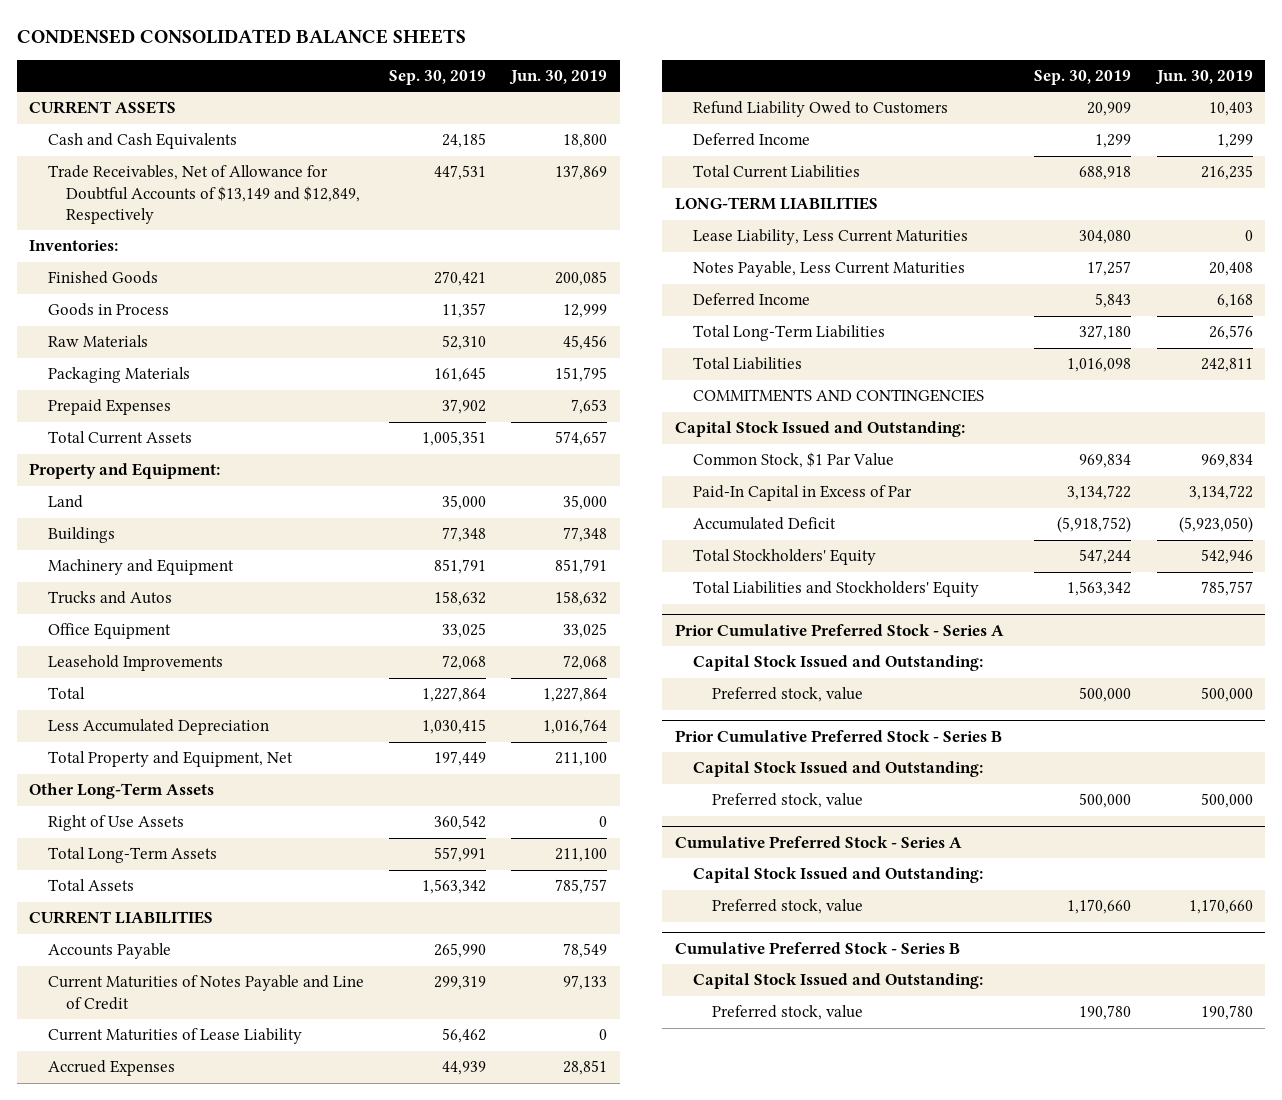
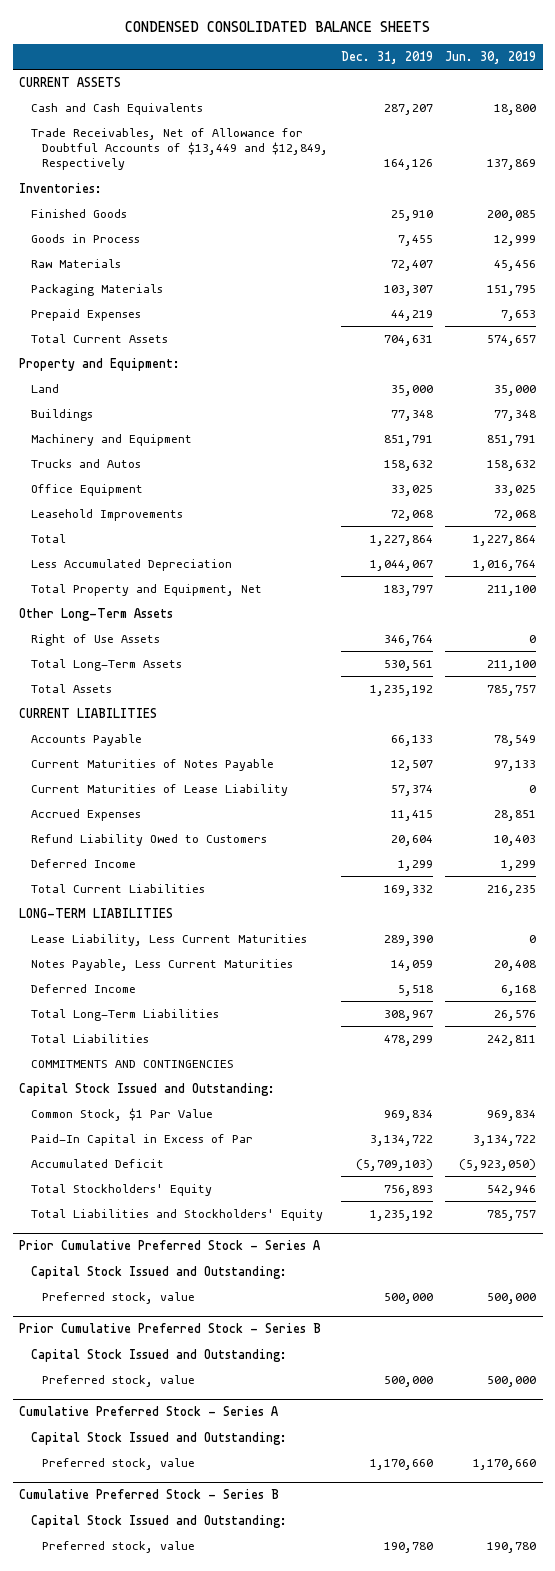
- | Sep. 30, 2019 | Jun. 30, 2019
+ | Dec. 31, 2019 | Jun. 30, 2019
- Trade Receivables, Net of Allowance for Doubtful Accounts of $13,149 and $12,849, Respectively | 447,531 | 137,869
+ Trade Receivables, Net of Allowance for Doubtful Accounts of $13,449 and $12,849, Respectively | 164,126 | 137,869
- Current Maturities of Notes Payable and Line of Credit | 299,319 | 97,133
+ Current Maturities of Notes Payable | 12,507 | 97,133

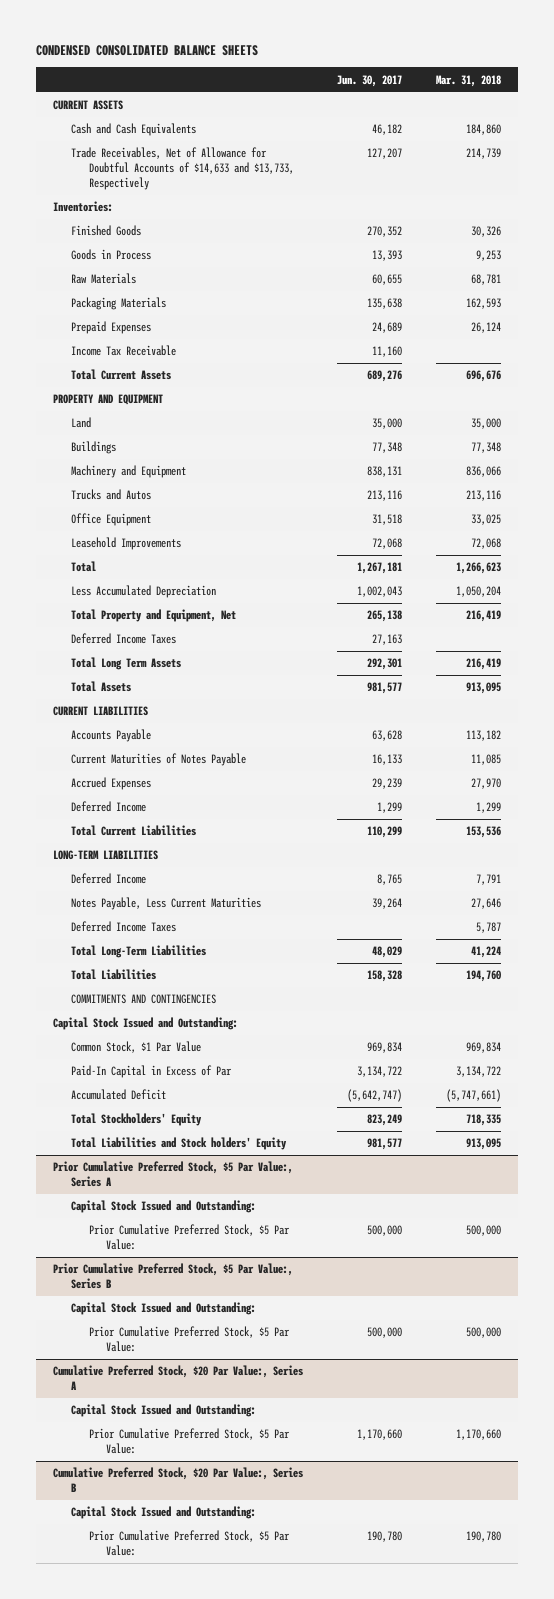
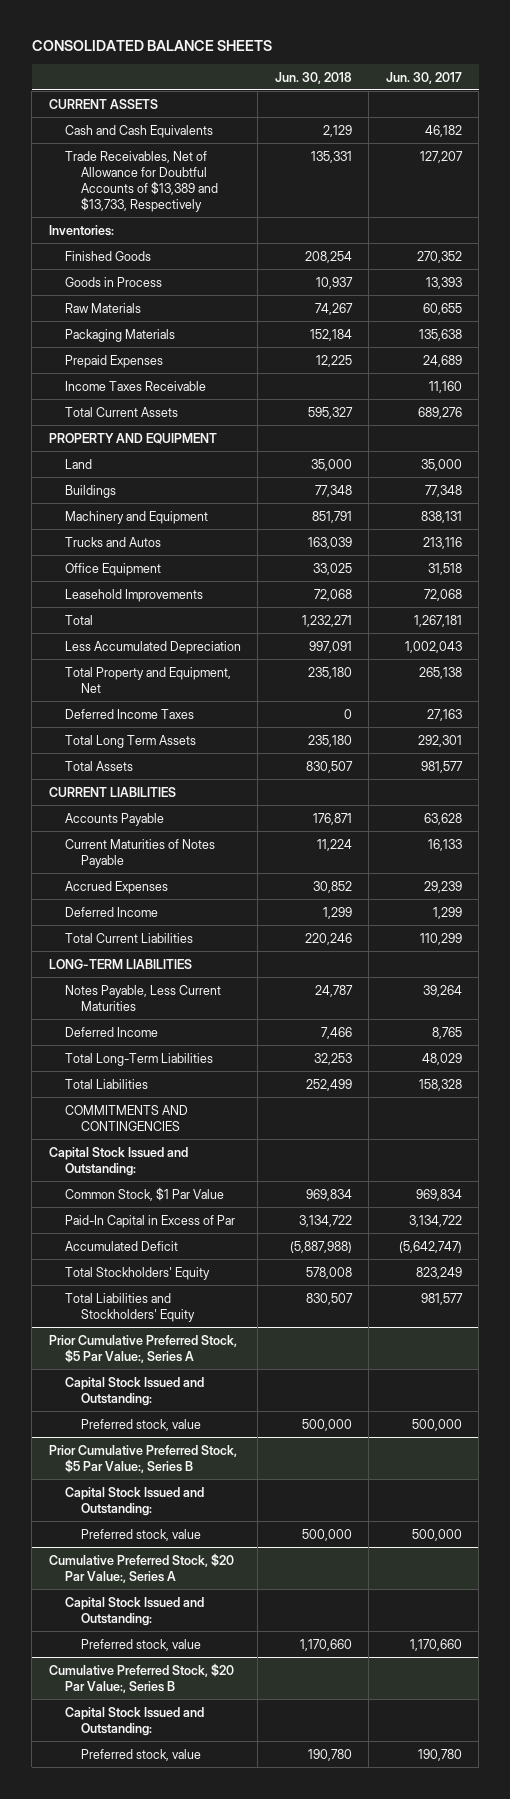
- CONDENSED CONSOLIDATED BALANCE SHEETS
+ CONSOLIDATED BALANCE SHEETS
- | Jun. 30, 2017 | Mar. 31, 2018
+ | Jun. 30, 2018 | Jun. 30, 2017
- Trade Receivables, Net of Allowance for Doubtful Accounts of $14,633 and $13,733, Respectively | 127,207 | 214,739
+ Trade Receivables, Net of Allowance for Doubtful Accounts of $13,389 and $13,733, Respectively | 135,331 | 127,207
- Income Tax Receivable | 11,160 |
+ Income Taxes Receivable | | 11,160
- Deferred Income Taxes | | 5,787
moved down: Deferred Income | 7,466 | 8,765
- Total Liabilities and Stock holders' Equity | 981,577 | 913,095
+ Total Liabilities and Stockholders' Equity | 830,507 | 981,577
@ Prior Cumulative Preferred Stock, $5 Par Value:, Series A
- Prior Cumulative Preferred Stock, $5 Par Value: | 500,000 | 500,000
+ Preferred stock, value | 500,000 | 500,000
@ Prior Cumulative Preferred Stock, $5 Par Value:, Series B
- Prior Cumulative Preferred Stock, $5 Par Value: | 500,000 | 500,000
+ Preferred stock, value | 500,000 | 500,000
@ Cumulative Preferred Stock, $20 Par Value:, Series A
- Prior Cumulative Preferred Stock, $5 Par Value: | 1,170,660 | 1,170,660
+ Preferred stock, value | 1,170,660 | 1,170,660
@ Cumulative Preferred Stock, $20 Par Value:, Series B
- Prior Cumulative Preferred Stock, $5 Par Value: | 190,780 | 190,780
+ Preferred stock, value | 190,780 | 190,780

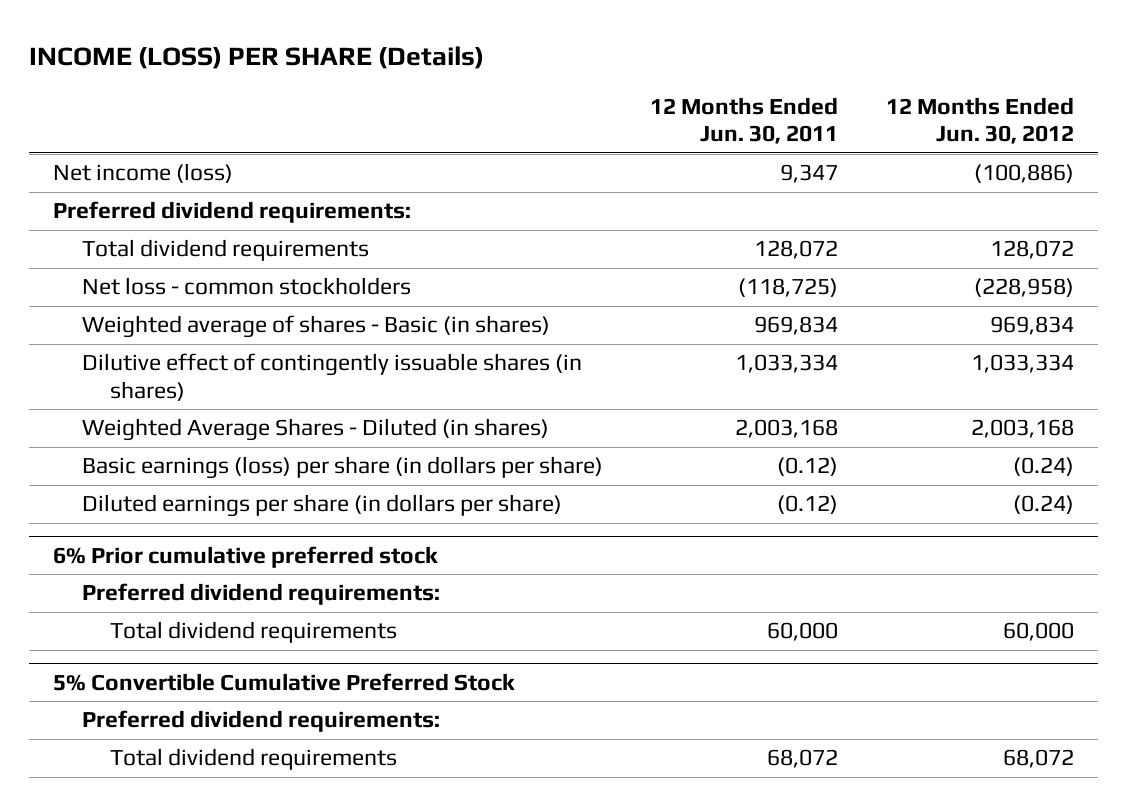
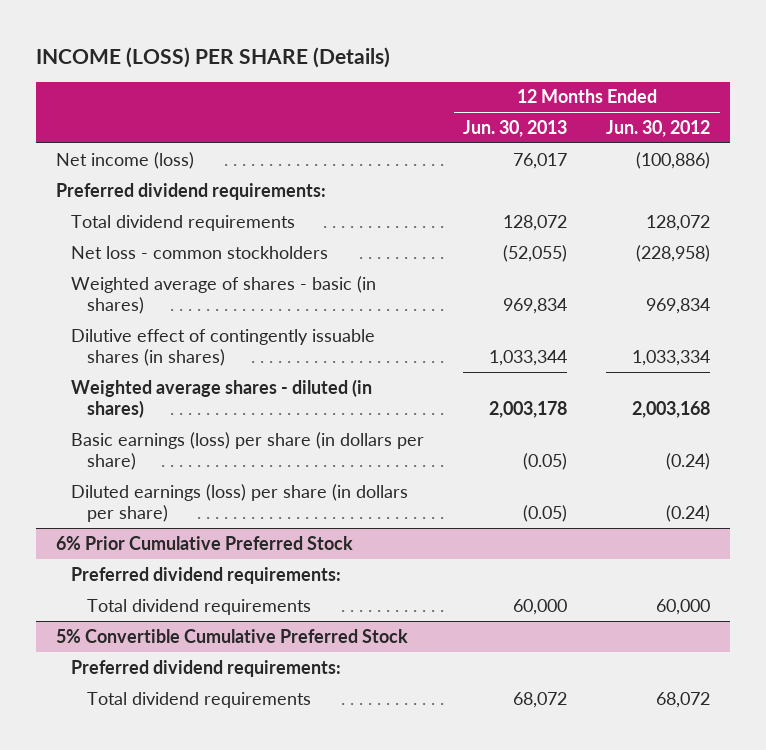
- | 12 Months Ended Jun. 30, 2011 | 12 Months Ended Jun. 30, 2012
+ | 12 Months Ended Jun. 30, 2013 | 12 Months Ended Jun. 30, 2012
- Weighted average of shares - Basic (in shares) | 969,834 | 969,834
+ Weighted average of shares - basic (in shares) | 969,834 | 969,834
- Weighted Average Shares - Diluted (in shares) | 2,003,168 | 2,003,168
+ Weighted average shares - diluted (in shares) | 2,003,178 | 2,003,168
- Diluted earnings per share (in dollars per share) | (0.12) | (0.24)
- 6% Prior cumulative preferred stock
+ Diluted earnings (loss) per share (in dollars per share) | (0.05) | (0.24)
+ 6% Prior Cumulative Preferred Stock

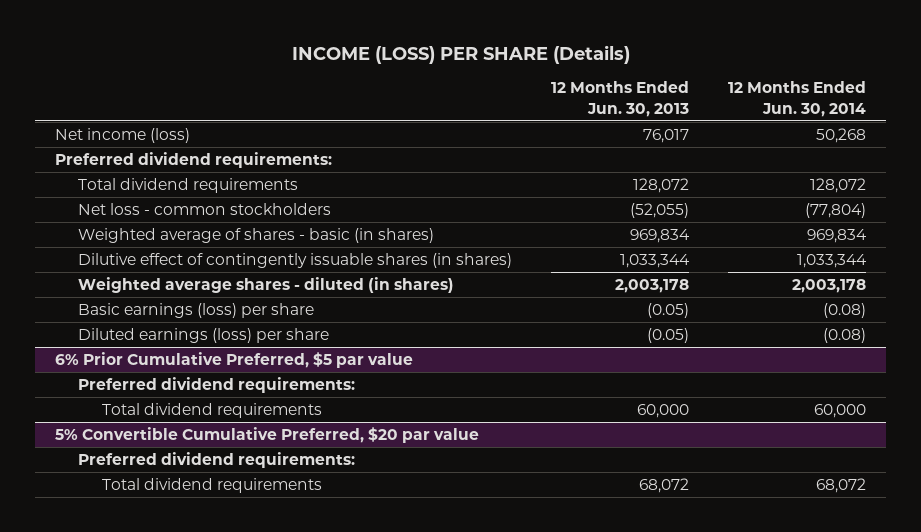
- | 12 Months Ended Jun. 30, 2013 | 12 Months Ended Jun. 30, 2012
+ | 12 Months Ended Jun. 30, 2013 | 12 Months Ended Jun. 30, 2014
- Basic earnings (loss) per share (in dollars per share) | (0.05) | (0.24)
- Diluted earnings (loss) per share (in dollars per share) | (0.05) | (0.24)
- 6% Prior Cumulative Preferred Stock
+ Basic earnings (loss) per share | (0.05) | (0.08)
+ Diluted earnings (loss) per share | (0.05) | (0.08)
+ 6% Prior Cumulative Preferred, $5 par value
- 5% Convertible Cumulative Preferred Stock
+ 5% Convertible Cumulative Preferred, $20 par value

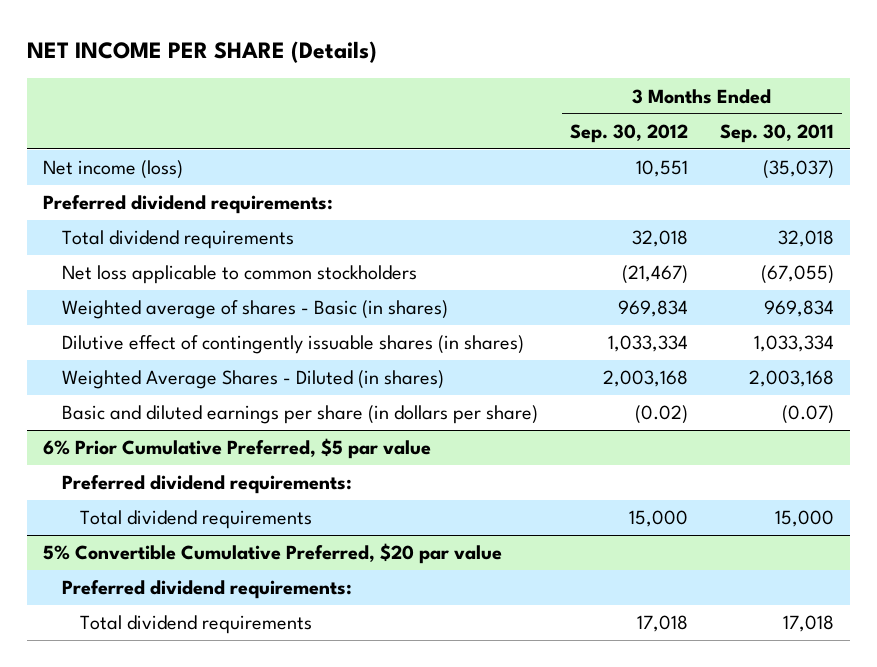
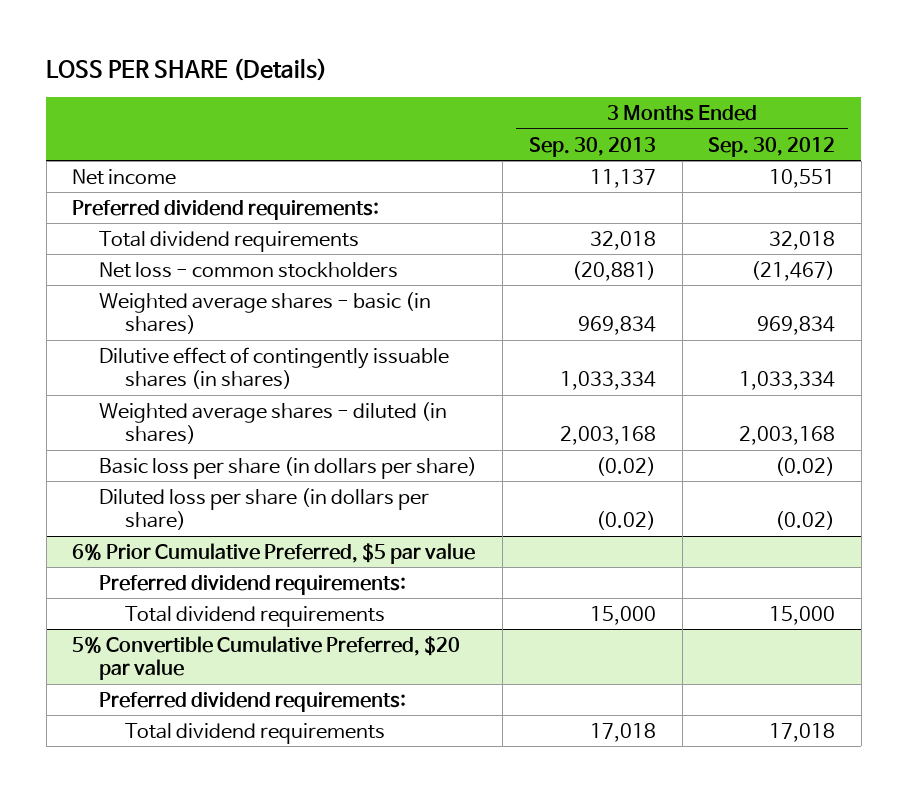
- NET INCOME PER SHARE (Details)
+ LOSS PER SHARE (Details)
- | 3 Months Ended Sep. 30, 2012 | 3 Months Ended Sep. 30, 2011
+ | 3 Months Ended Sep. 30, 2013 | 3 Months Ended Sep. 30, 2012
- Net income (loss) | 10,551 | (35,037)
+ Net income | 11,137 | 10,551
- Net loss applicable to common stockholders | (21,467) | (67,055)
- Weighted average of shares - Basic (in shares) | 969,834 | 969,834
+ Net loss - common stockholders | (20,881) | (21,467)
+ Weighted average shares - basic (in shares) | 969,834 | 969,834
- Weighted Average Shares - Diluted (in shares) | 2,003,168 | 2,003,168
- Basic and diluted earnings per share (in dollars per share) | (0.02) | (0.07)
+ Weighted average shares - diluted (in shares) | 2,003,168 | 2,003,168
+ Basic loss per share (in dollars per share) | (0.02) | (0.02)
+ Diluted loss per share (in dollars per share) | (0.02) | (0.02)

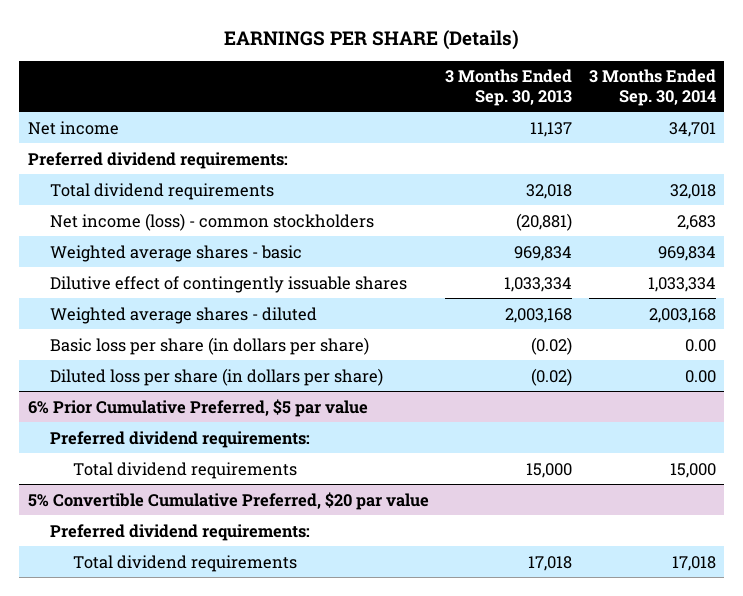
- LOSS PER SHARE (Details)
+ EARNINGS PER SHARE (Details)
- | 3 Months Ended Sep. 30, 2013 | 3 Months Ended Sep. 30, 2012
+ | 3 Months Ended Sep. 30, 2013 | 3 Months Ended Sep. 30, 2014
- Net loss - common stockholders | (20,881) | (21,467)
- Weighted average shares - basic (in shares) | 969,834 | 969,834
- Dilutive effect of contingently issuable shares (in shares) | 1,033,334 | 1,033,334
- Weighted average shares - diluted (in shares) | 2,003,168 | 2,003,168
+ Net income (loss) - common stockholders | (20,881) | 2,683
+ Weighted average shares - basic | 969,834 | 969,834
+ Dilutive effect of contingently issuable shares | 1,033,334 | 1,033,334
+ Weighted average shares - diluted | 2,003,168 | 2,003,168

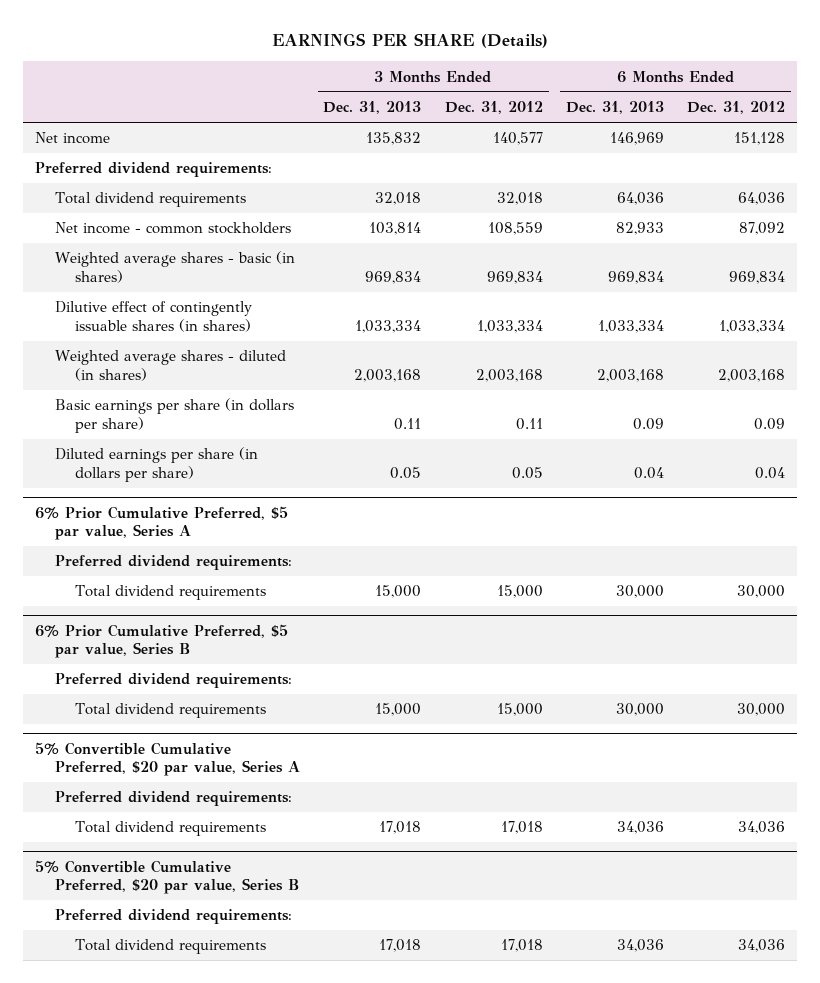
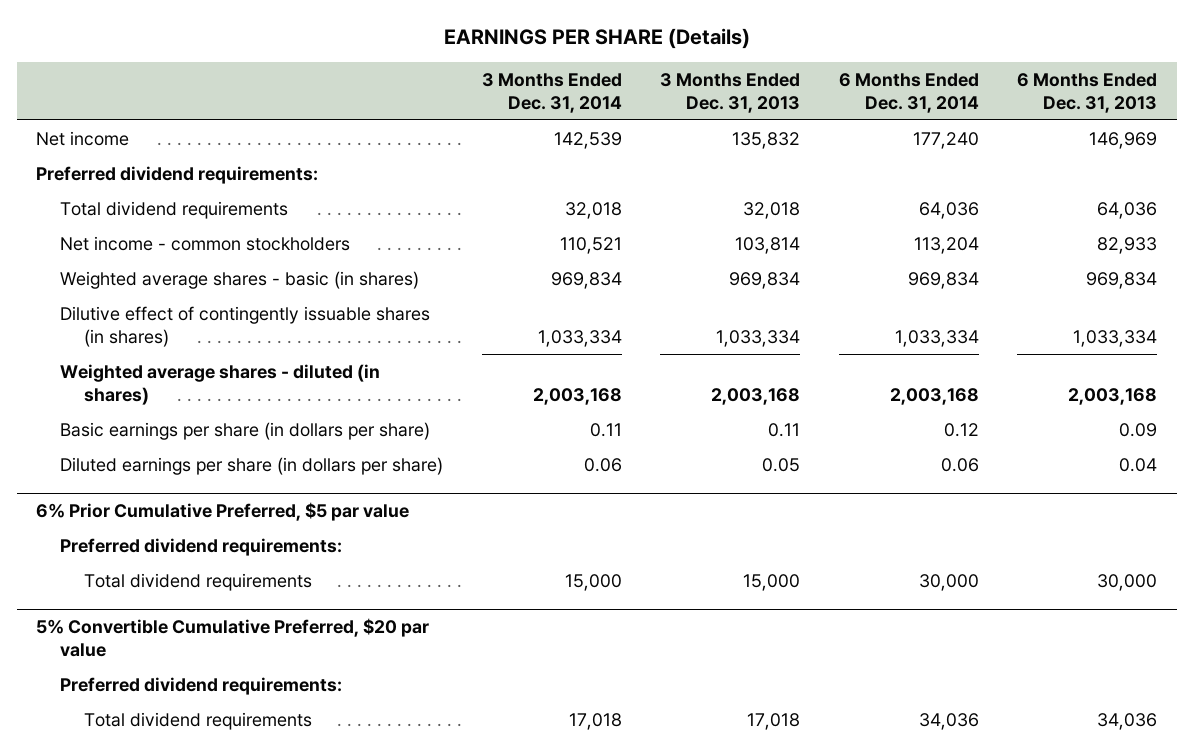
- | 3 Months Ended Dec. 31, 2013 | 3 Months Ended Dec. 31, 2012 | 6 Months Ended Dec. 31, 2013 | 6 Months Ended Dec. 31, 2012
+ | 3 Months Ended Dec. 31, 2014 | 3 Months Ended Dec. 31, 2013 | 6 Months Ended Dec. 31, 2014 | 6 Months Ended Dec. 31, 2013
- 6% Prior Cumulative Preferred, $5 par value, Series A
- Preferred dividend requirements:
- Total dividend requirements | 15,000 | 15,000 | 30,000 | 30,000
- 6% Prior Cumulative Preferred, $5 par value, Series B
+ 6% Prior Cumulative Preferred, $5 par value
- 5% Convertible Cumulative Preferred, $20 par value, Series A
- Preferred dividend requirements:
- Total dividend requirements | 17,018 | 17,018 | 34,036 | 34,036
- 5% Convertible Cumulative Preferred, $20 par value, Series B
+ 5% Convertible Cumulative Preferred, $20 par value

